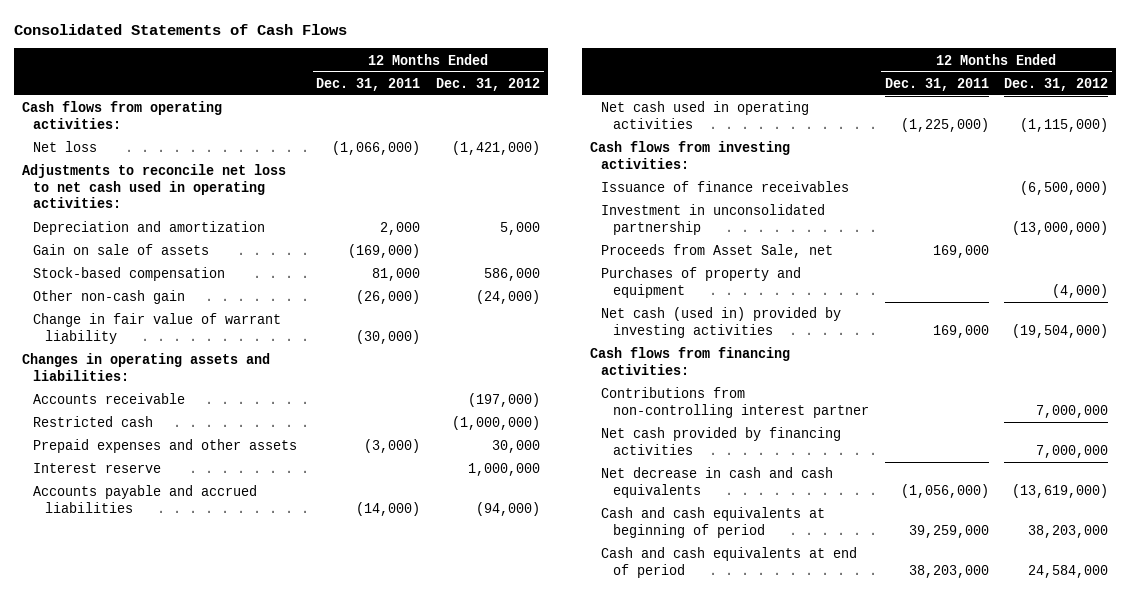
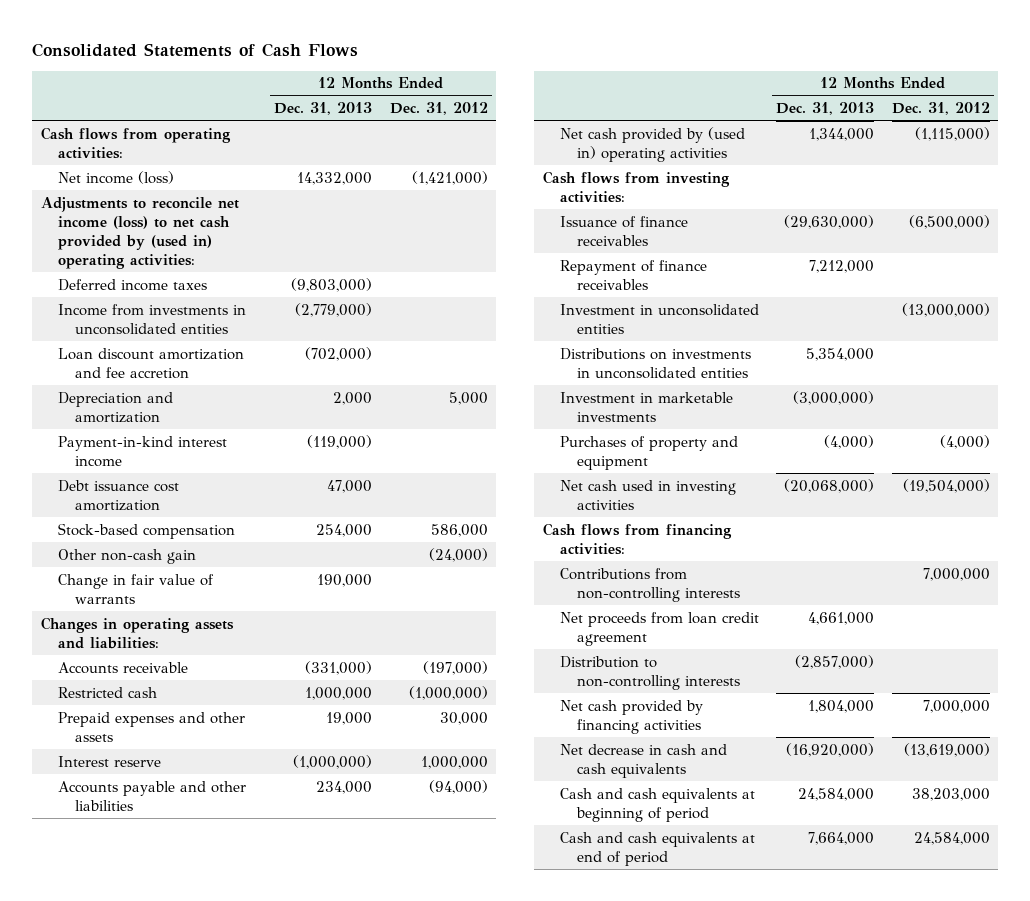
- | 12 Months Ended Dec. 31, 2011 | 12 Months Ended Dec. 31, 2012
+ | 12 Months Ended Dec. 31, 2013 | 12 Months Ended Dec. 31, 2012
- Net loss | (1,066,000) | (1,421,000)
- Adjustments to reconcile net loss to net cash used in operating activities:
+ Net income (loss) | 14,332,000 | (1,421,000)
+ Adjustments to reconcile net income (loss) to net cash provided by (used in) operating activities:
+ Deferred income taxes | (9,803,000) |
+ Income from investments in unconsolidated entities | (2,779,000) |
+ Loan discount amortization and fee accretion | (702,000) |
- Gain on sale of assets | (169,000) |
+ Payment-in-kind interest income | (119,000) |
+ Debt issuance cost amortization | 47,000 |
- Change in fair value of warrant liability | (30,000) |
+ Change in fair value of warrants | 190,000 |
- Accounts payable and accrued liabilities | (14,000) | (94,000)
- Net cash used in operating activities | (1,225,000) | (1,115,000)
+ Accounts payable and other liabilities | 234,000 | (94,000)
+ Net cash provided by (used in) operating activities | 1,344,000 | (1,115,000)
- Investment in unconsolidated partnership | | (13,000,000)
- Proceeds from Asset Sale, net | 169,000 |
+ Repayment of finance receivables | 7,212,000 |
+ Investment in unconsolidated entities | | (13,000,000)
+ Distributions on investments in unconsolidated entities | 5,354,000 |
+ Investment in marketable investments | (3,000,000) |
- Net cash (used in) provided by investing activities | 169,000 | (19,504,000)
+ Net cash used in investing activities | (20,068,000) | (19,504,000)
- Contributions from non-controlling interest partner | | 7,000,000
+ Contributions from non-controlling interests | | 7,000,000
+ Net proceeds from loan credit agreement | 4,661,000 |
+ Distribution to non-controlling interests | (2,857,000) |

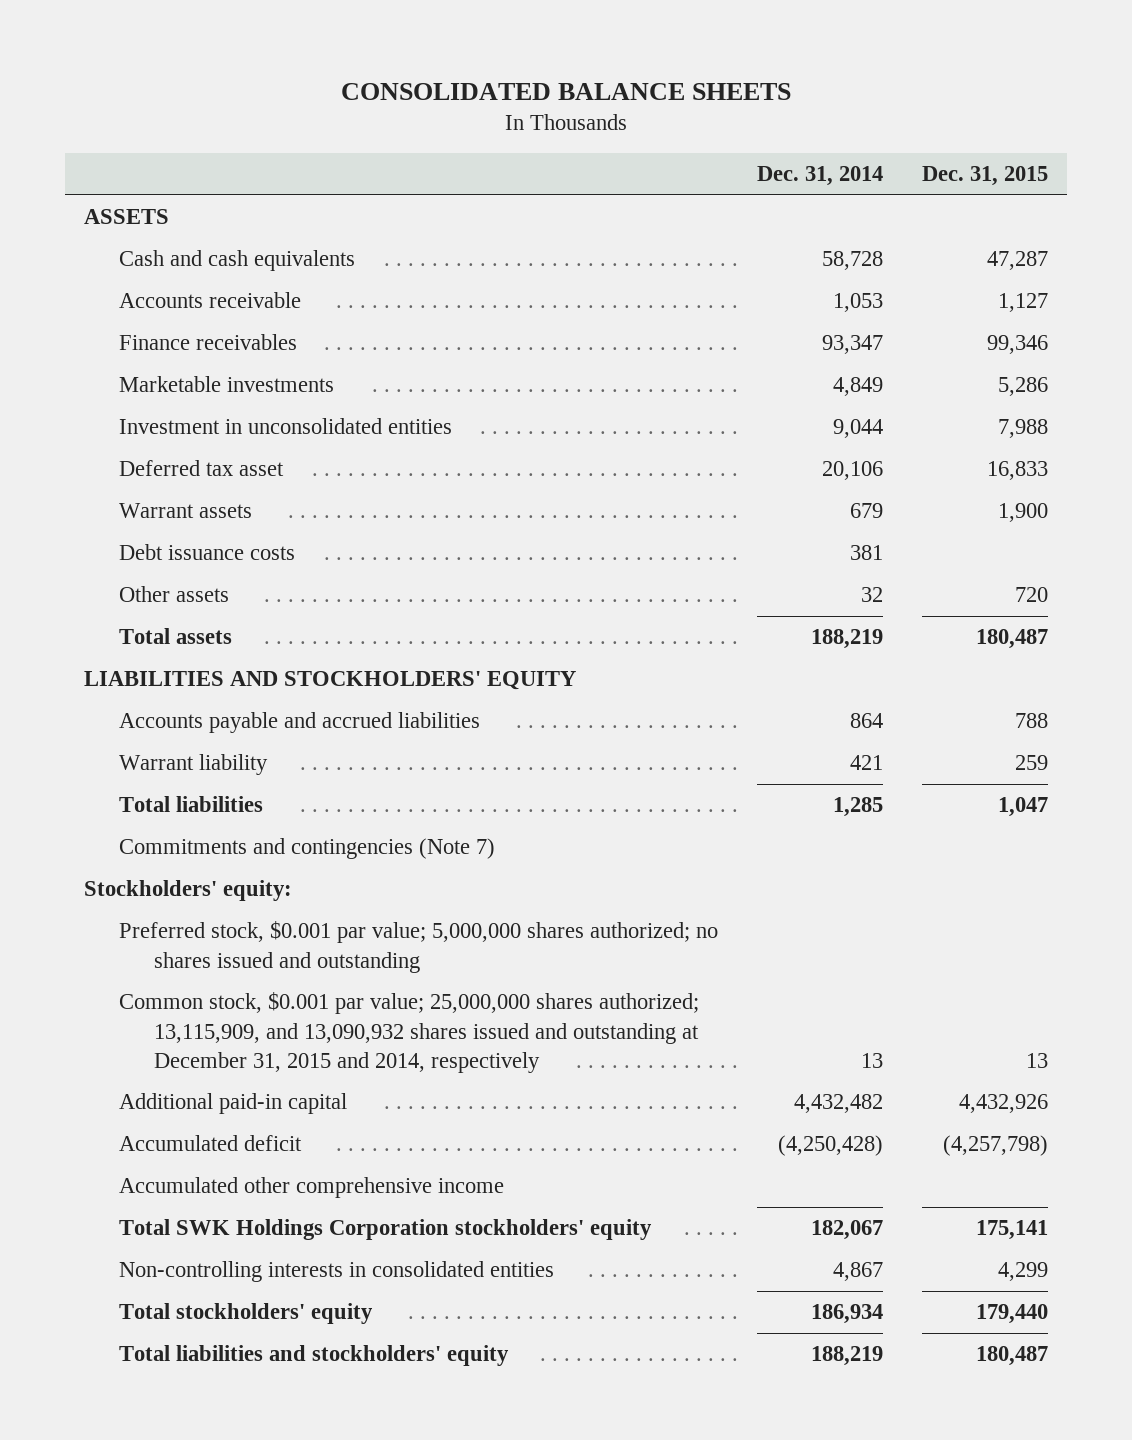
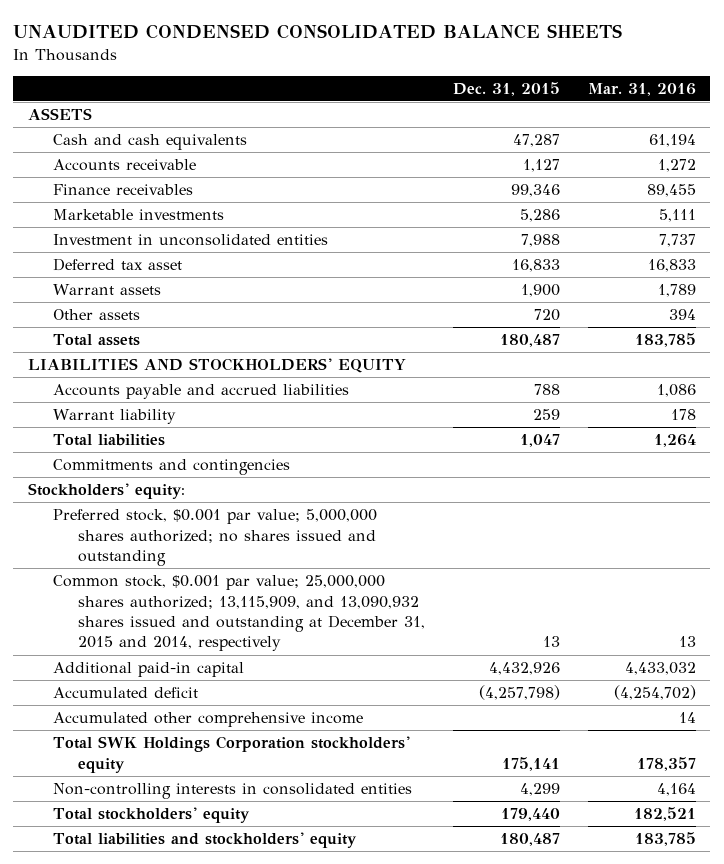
- CONSOLIDATED BALANCE SHEETS
+ UNAUDITED CONDENSED CONSOLIDATED BALANCE SHEETS
- | Dec. 31, 2014 | Dec. 31, 2015
+ | Dec. 31, 2015 | Mar. 31, 2016
- Debt issuance costs | 381 |
- Commitments and contingencies (Note 7)
+ Commitments and contingencies

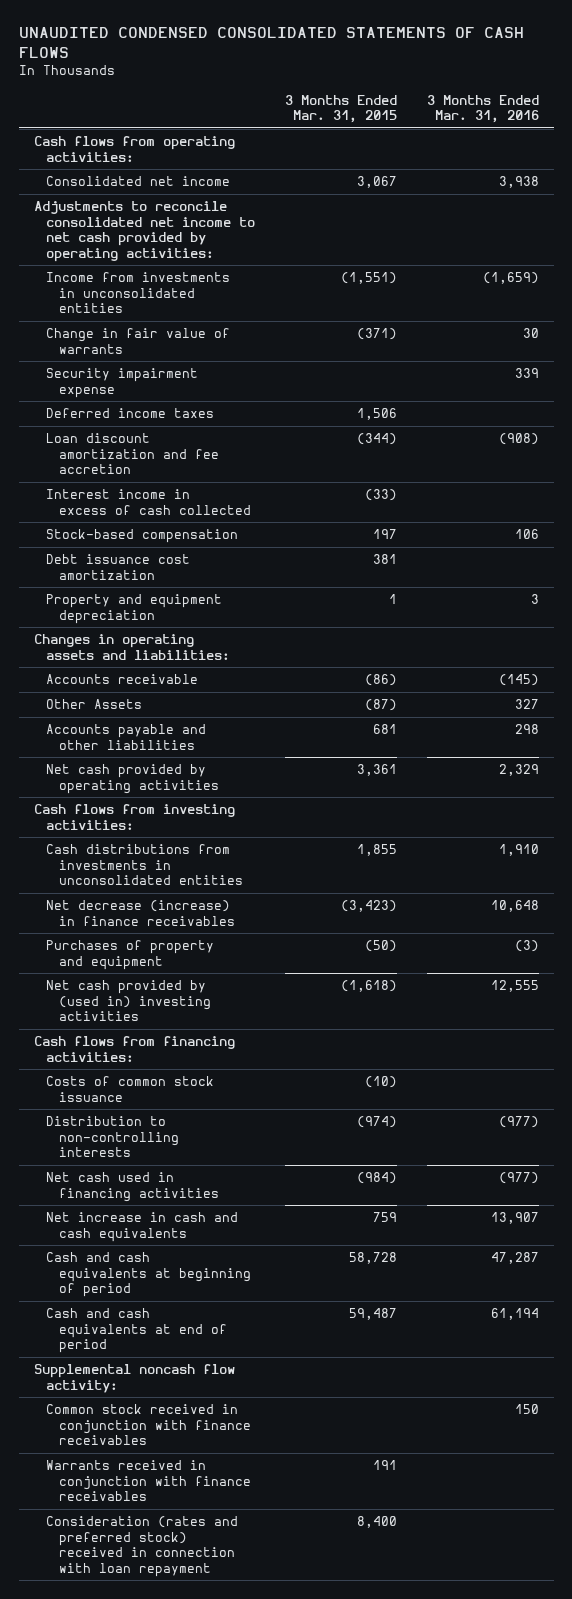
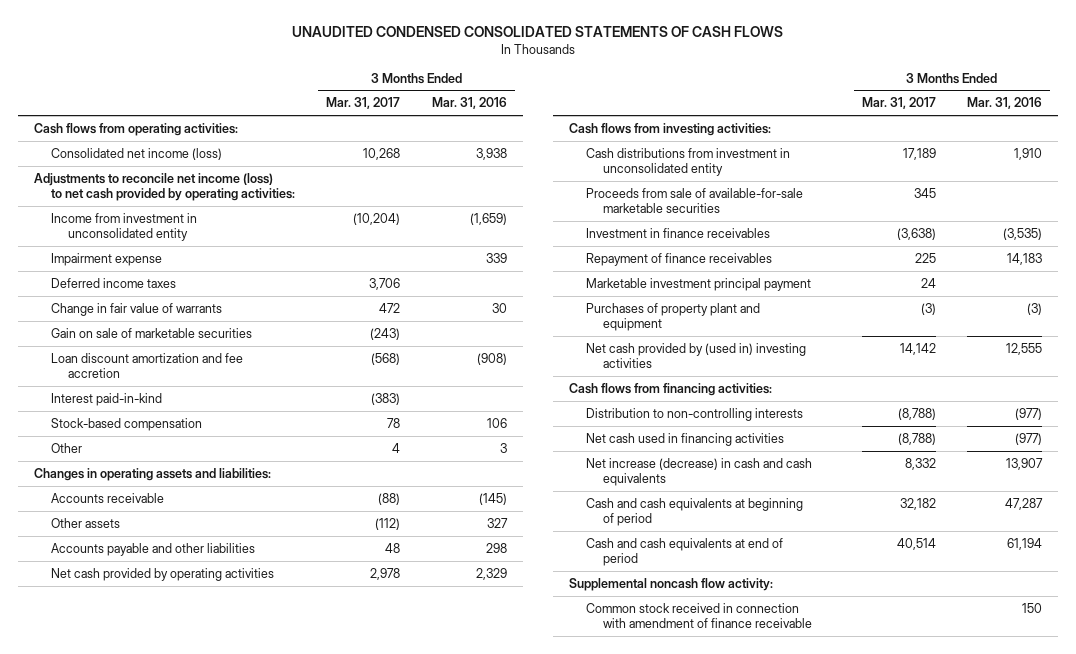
- | 3 Months Ended Mar. 31, 2015 | 3 Months Ended Mar. 31, 2016
+ | 3 Months Ended Mar. 31, 2017 | 3 Months Ended Mar. 31, 2016
- Consolidated net income | 3,067 | 3,938
- Adjustments to reconcile consolidated net income to net cash provided by operating activities:
- Income from investments in unconsolidated entities | (1,551) | (1,659)
- Security impairment expense | | 339
+ Consolidated net income (loss) | 10,268 | 3,938
+ Adjustments to reconcile net income (loss) to net cash provided by operating activities:
+ Income from investment in unconsolidated entity | (10,204) | (1,659)
+ Impairment expense | | 339
moved down: Change in fair value of warrants | 472 | 30
+ Gain on sale of marketable securities | (243) |
- Interest income in excess of cash collected | (33) |
+ Interest paid-in-kind | (383) |
- Debt issuance cost amortization | 381 |
- Property and equipment depreciation | 1 | 3
+ Other | 4 | 3
- Other Assets | (87) | 327
+ Other assets | (112) | 327
- Cash distributions from investments in unconsolidated entities | 1,855 | 1,910
- Net decrease (increase) in finance receivables | (3,423) | 10,648
- Purchases of property and equipment | (50) | (3)
+ Cash distributions from investment in unconsolidated entity | 17,189 | 1,910
+ Proceeds from sale of available-for-sale marketable securities | 345 |
+ Investment in finance receivables | (3,638) | (3,535)
+ Repayment of finance receivables | 225 | 14,183
+ Marketable investment principal payment | 24 |
+ Purchases of property plant and equipment | (3) | (3)
- Costs of common stock issuance | (10) |
- Net increase in cash and cash equivalents | 759 | 13,907
+ Net increase (decrease) in cash and cash equivalents | 8,332 | 13,907
- Common stock received in conjunction with finance receivables | | 150
- Warrants received in conjunction with finance receivables | 191 |
- Consideration (rates and preferred stock) received in connection with loan repayment | 8,400 |
+ Common stock received in connection with amendment of finance receivable | | 150

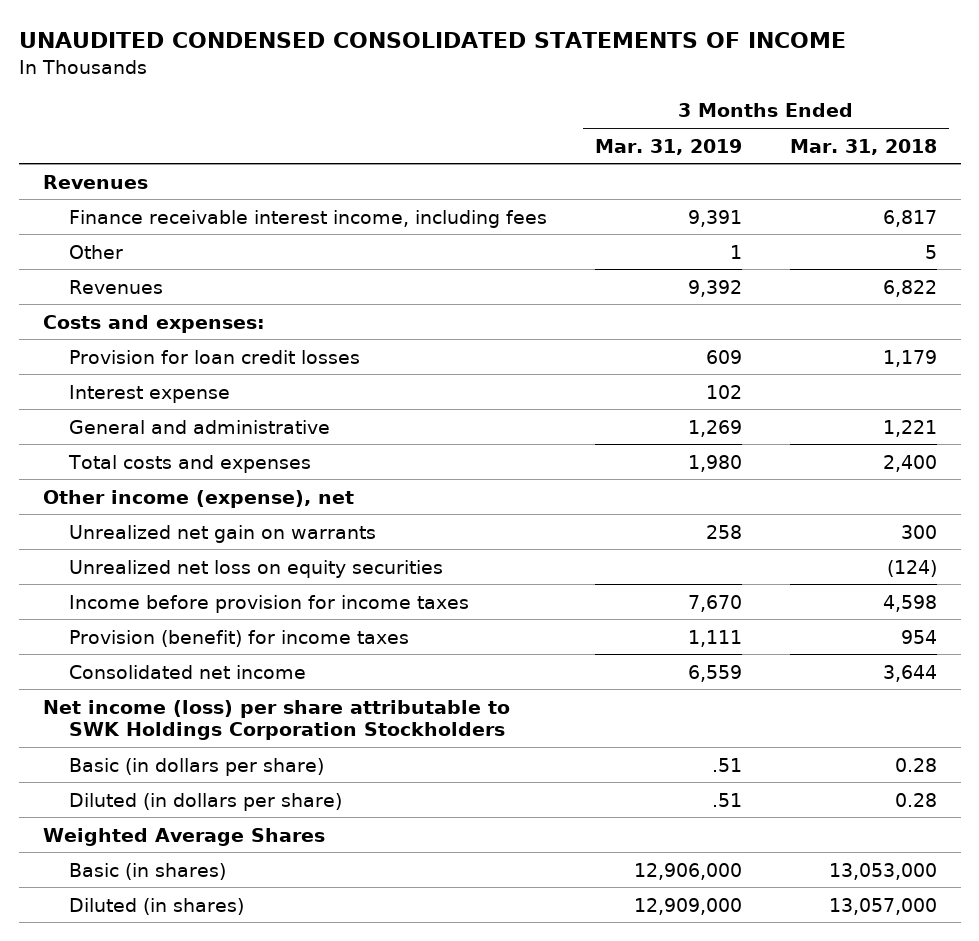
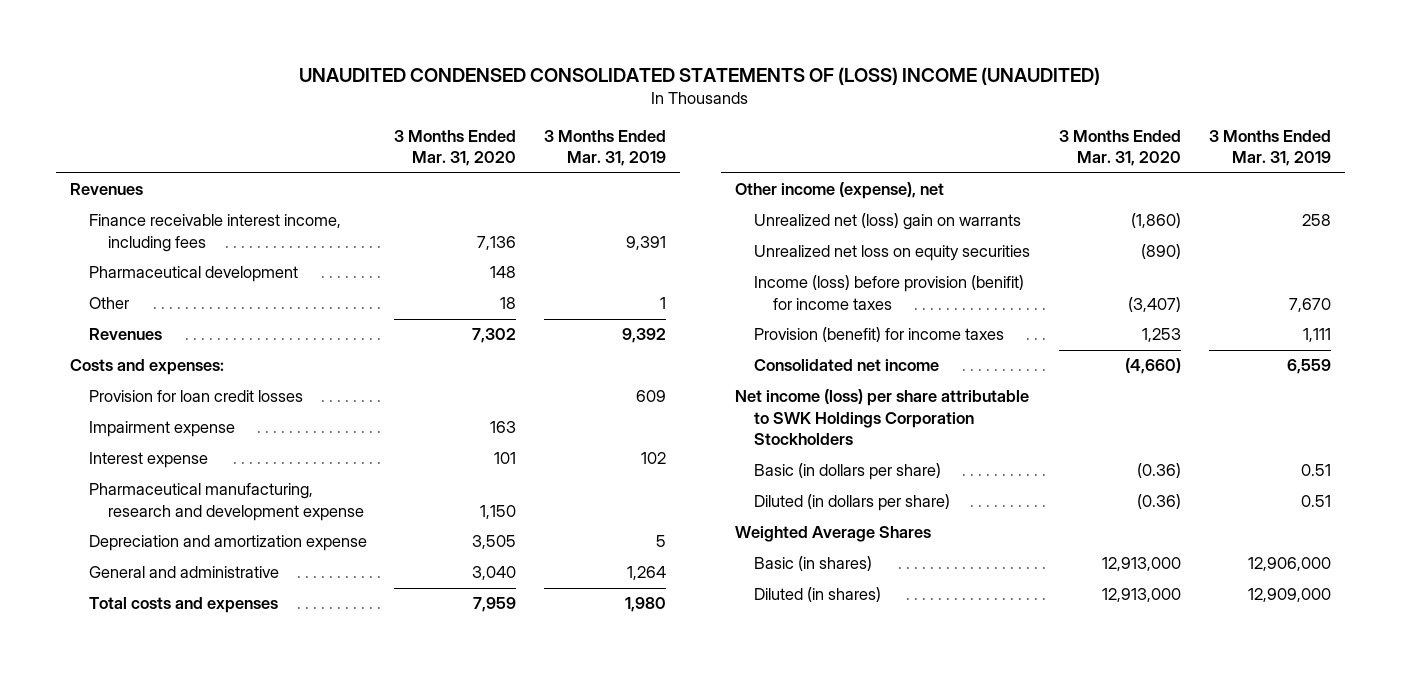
- UNAUDITED CONDENSED CONSOLIDATED STATEMENTS OF INCOME
+ UNAUDITED CONDENSED CONSOLIDATED STATEMENTS OF (LOSS) INCOME (UNAUDITED)
- | 3 Months Ended Mar. 31, 2019 | 3 Months Ended Mar. 31, 2018
+ | 3 Months Ended Mar. 31, 2020 | 3 Months Ended Mar. 31, 2019
+ Pharmaceutical development | 148 |
+ Impairment expense | 163 |
- General and administrative | 1,269 | 1,221
+ Pharmaceutical manufacturing, research and development expense | 1,150 |
+ Depreciation and amortization expense | 3,505 | 5
+ General and administrative | 3,040 | 1,264
- Unrealized net gain on warrants | 258 | 300
+ Unrealized net (loss) gain on warrants | (1,860) | 258
- Income before provision for income taxes | 7,670 | 4,598
+ Income (loss) before provision (benifit) for income taxes | (3,407) | 7,670
- Basic (in dollars per share) | .51 | 0.28
- Diluted (in dollars per share) | .51 | 0.28
+ Basic (in dollars per share) | (0.36) | 0.51
+ Diluted (in dollars per share) | (0.36) | 0.51

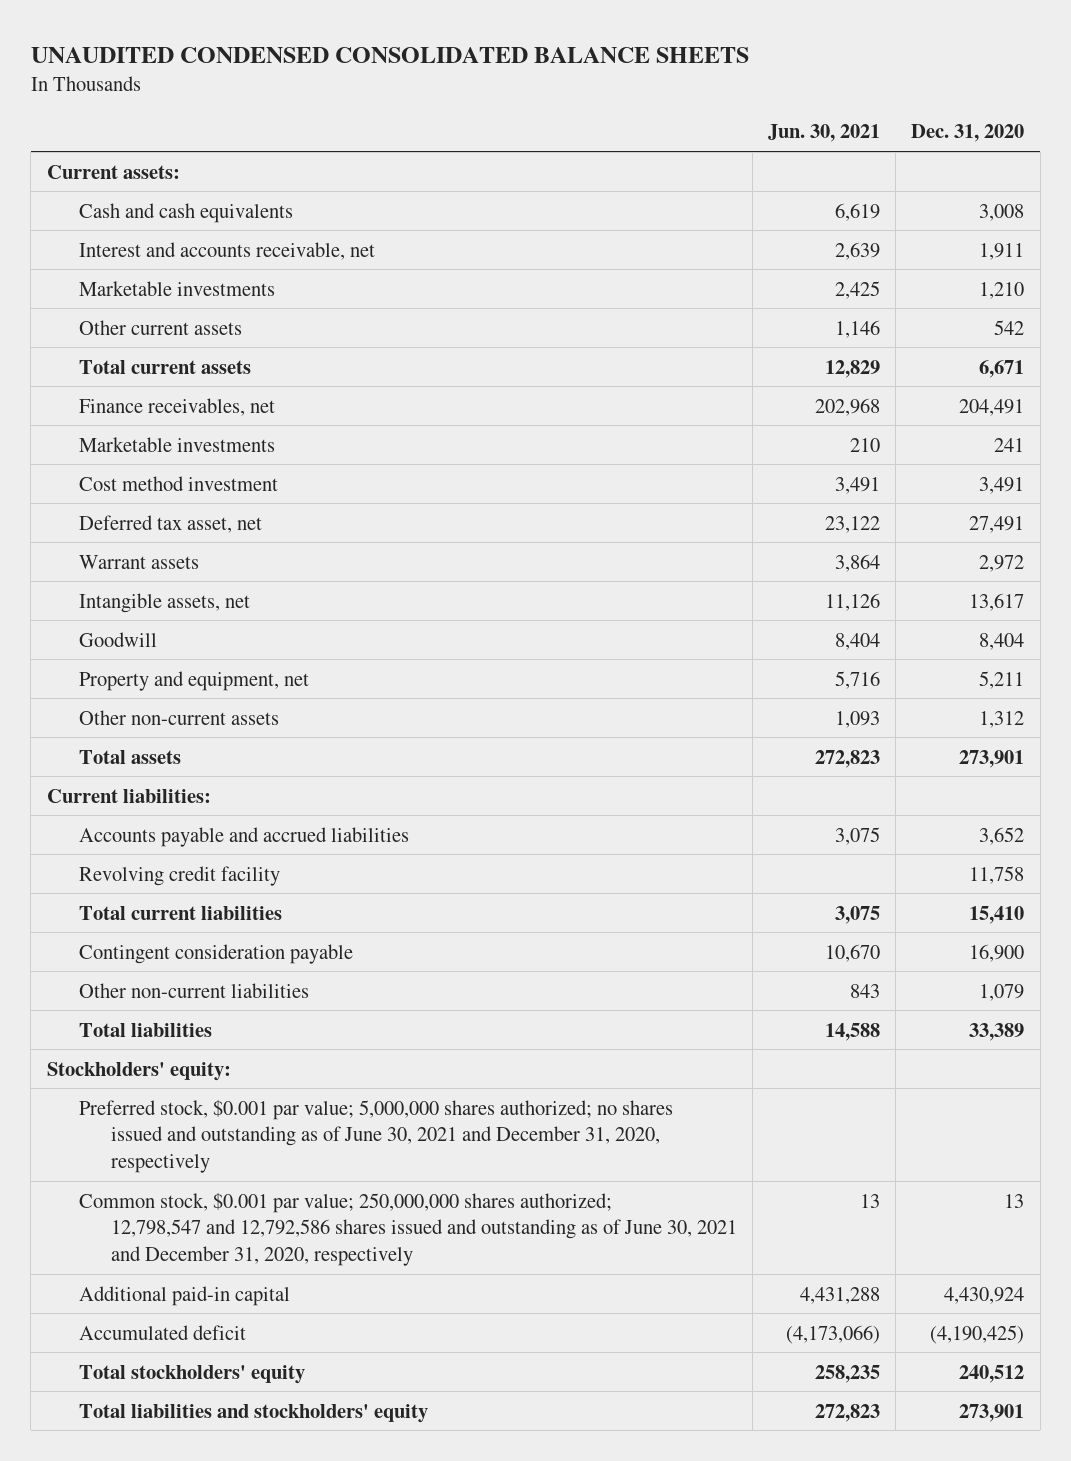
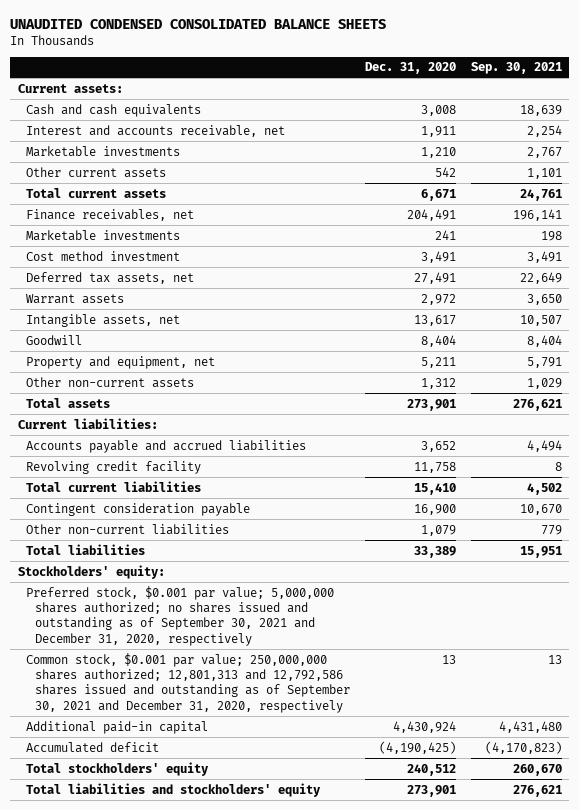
- | Jun. 30, 2021 | Dec. 31, 2020
+ | Dec. 31, 2020 | Sep. 30, 2021
- Deferred tax asset, net | 23,122 | 27,491
+ Deferred tax assets, net | 27,491 | 22,649
- Preferred stock, $0.001 par value; 5,000,000 shares authorized; no shares issued and outstanding as of June 30, 2021 and December 31, 2020, respectively
- Common stock, $0.001 par value; 250,000,000 shares authorized; 12,798,547 and 12,792,586 shares issued and outstanding as of June 30, 2021 and December 31, 2020, respectively | 13 | 13
+ Preferred stock, $0.001 par value; 5,000,000 shares authorized; no shares issued and outstanding as of September 30, 2021 and December 31, 2020, respectively
+ Common stock, $0.001 par value; 250,000,000 shares authorized; 12,801,313 and 12,792,586 shares issued and outstanding as of September 30, 2021 and December 31, 2020, respectively | 13 | 13

